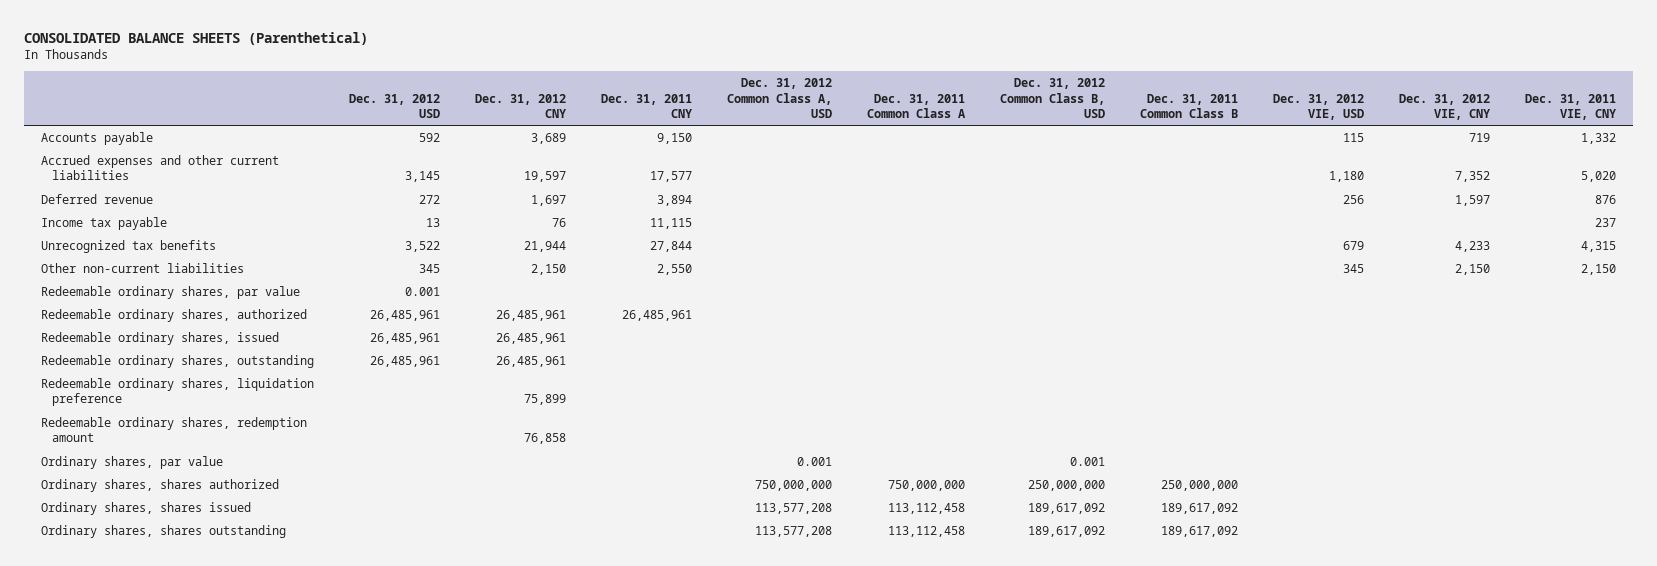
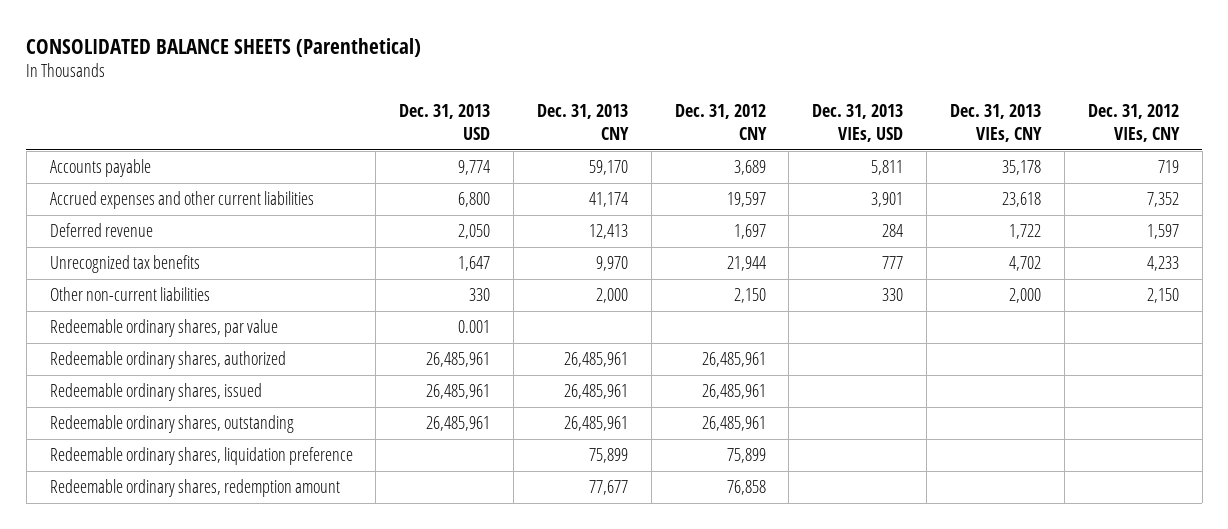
- | Dec. 31, 2012 USD | Dec. 31, 2012 CNY | Dec. 31, 2011 CNY | Dec. 31, 2012 Common Class A, USD | Dec. 31, 2011 Common Class A | Dec. 31, 2012 Common Class B, USD | Dec. 31, 2011 Common Class B | Dec. 31, 2012 VIE, USD | Dec. 31, 2012 VIE, CNY | Dec. 31, 2011 VIE, CNY
+ | Dec. 31, 2013 USD | Dec. 31, 2013 CNY | Dec. 31, 2012 CNY | Dec. 31, 2013 VIEs, USD | Dec. 31, 2013 VIEs, CNY | Dec. 31, 2012 VIEs, CNY
- Income tax payable | 13 | 76 | 11,115 | | | | | | | 237
- Ordinary shares, par value | | | | 0.001 | | 0.001 | | | |
- Ordinary shares, shares authorized | | | | 750,000,000 | 750,000,000 | 250,000,000 | 250,000,000 | | |
- Ordinary shares, shares issued | | | | 113,577,208 | 113,112,458 | 189,617,092 | 189,617,092 | | |
- Ordinary shares, shares outstanding | | | | 113,577,208 | 113,112,458 | 189,617,092 | 189,617,092 | | |

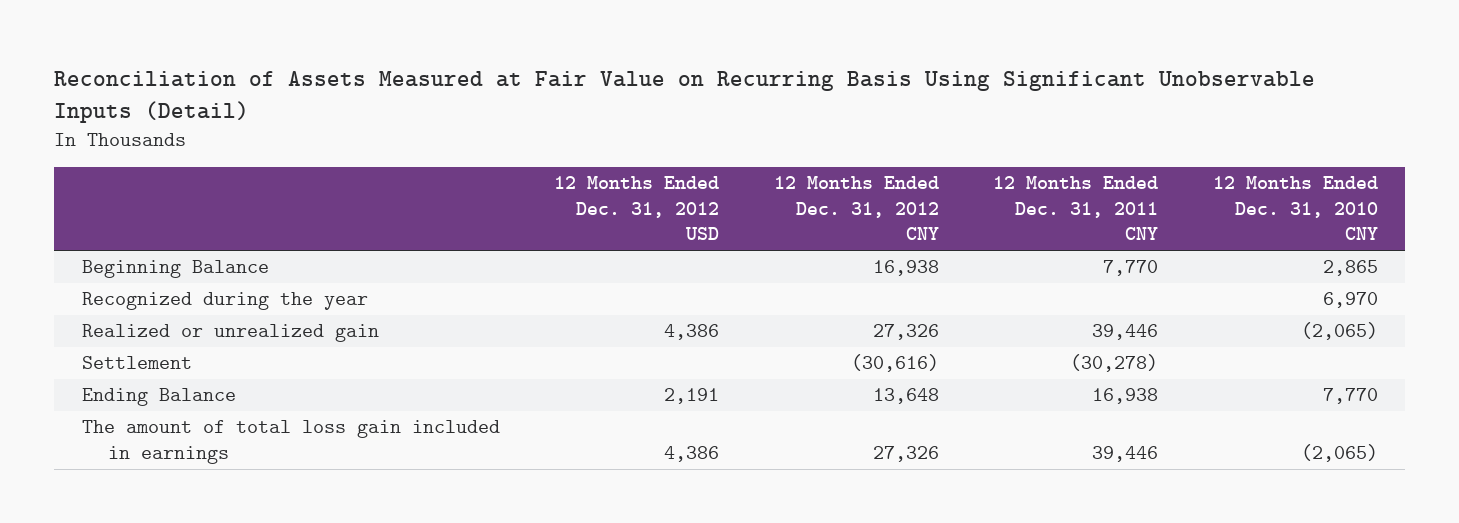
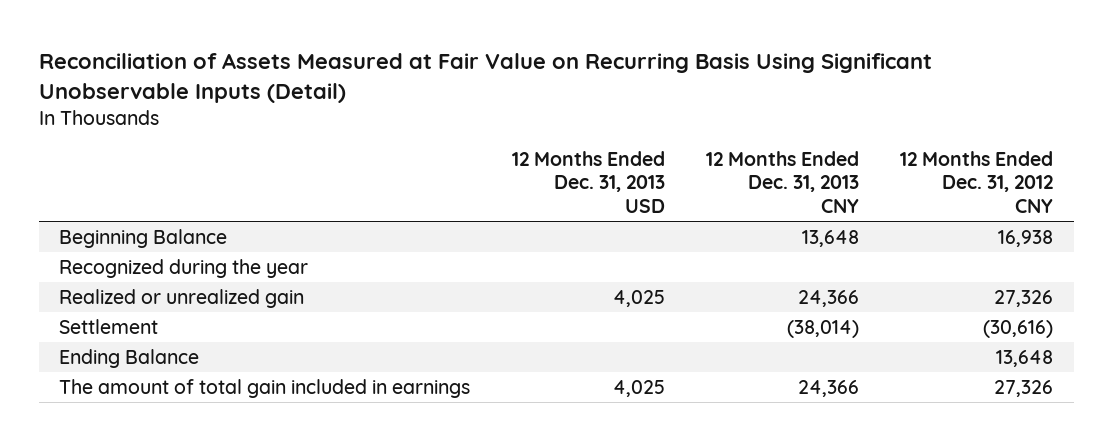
- | 12 Months Ended Dec. 31, 2012 USD | 12 Months Ended Dec. 31, 2012 CNY | 12 Months Ended Dec. 31, 2011 CNY | 12 Months Ended Dec. 31, 2010 CNY
+ | 12 Months Ended Dec. 31, 2013 USD | 12 Months Ended Dec. 31, 2013 CNY | 12 Months Ended Dec. 31, 2012 CNY
- The amount of total loss gain included in earnings | 4,386 | 27,326 | 39,446 | (2,065)
+ The amount of total gain included in earnings | 4,025 | 24,366 | 27,326

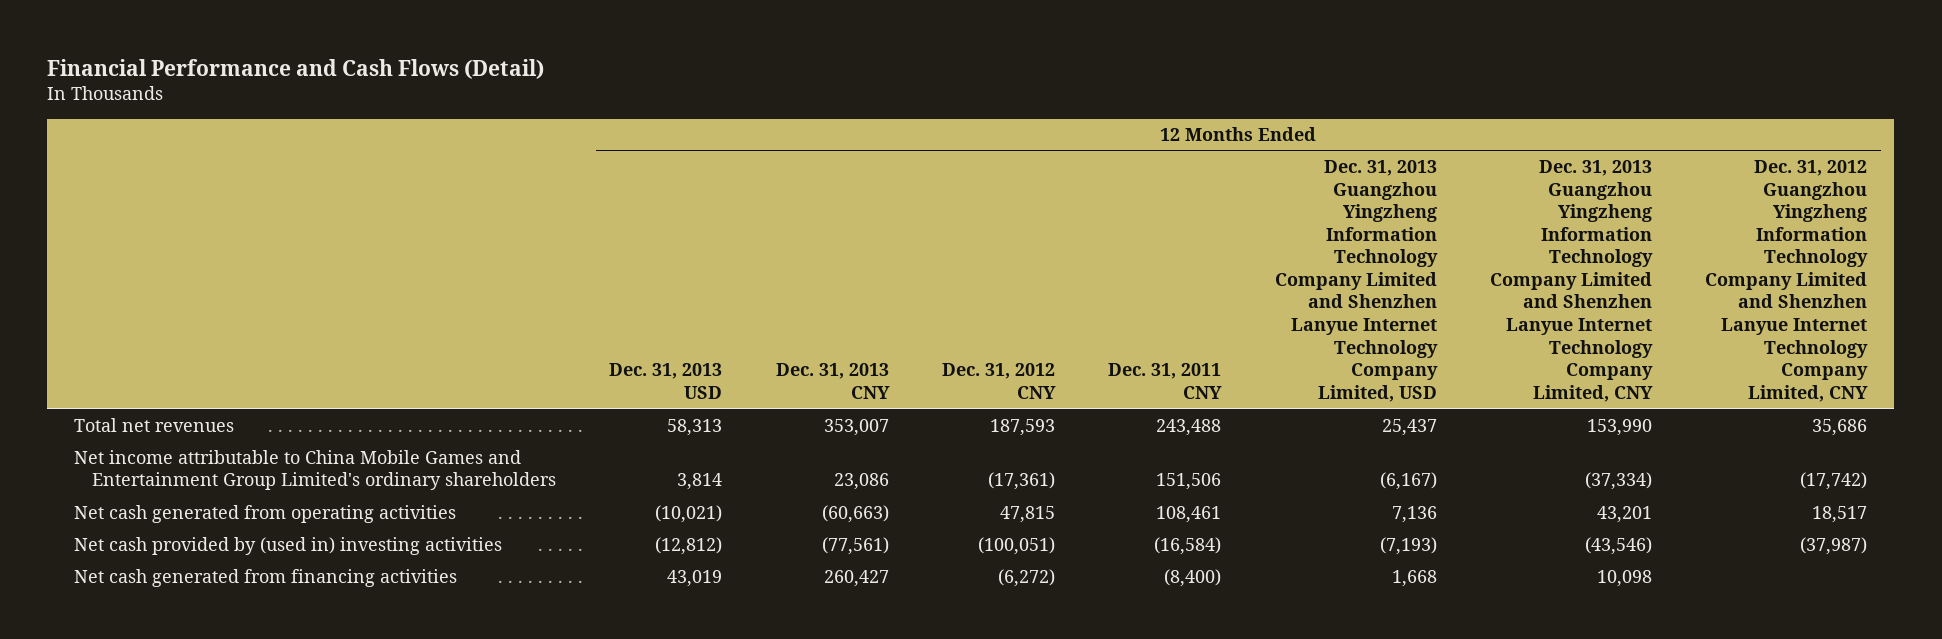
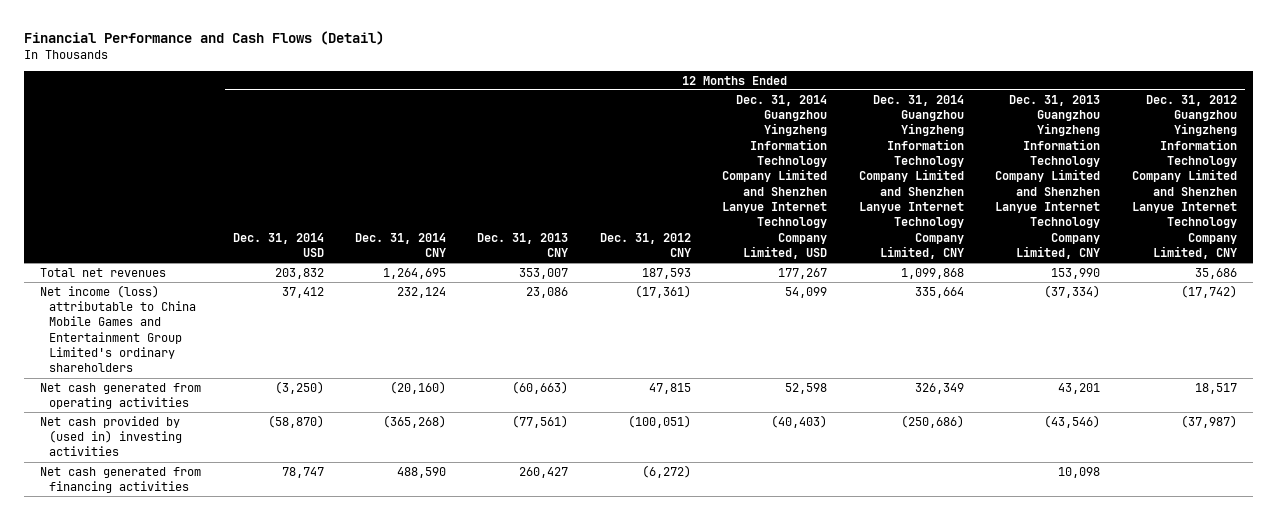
- | 12 Months Ended Dec. 31, 2013 USD | 12 Months Ended Dec. 31, 2013 CNY | 12 Months Ended Dec. 31, 2012 CNY | 12 Months Ended Dec. 31, 2011 CNY | 12 Months Ended Dec. 31, 2013 Guangzhou Yingzheng Information Technology Company Limited and Shenzhen Lanyue Internet Technology Company Limited, USD | 12 Months Ended Dec. 31, 2013 Guangzhou Yingzheng Information Technology Company Limited and Shenzhen Lanyue Internet Technology Company Limited, CNY | 12 Months Ended Dec. 31, 2012 Guangzhou Yingzheng Information Technology Company Limited and Shenzhen Lanyue Internet Technology Company Limited, CNY
+ | 12 Months Ended Dec. 31, 2014 USD | 12 Months Ended Dec. 31, 2014 CNY | 12 Months Ended Dec. 31, 2013 CNY | 12 Months Ended Dec. 31, 2012 CNY | 12 Months Ended Dec. 31, 2014 Guangzhou Yingzheng Information Technology Company Limited and Shenzhen Lanyue Internet Technology Company Limited, USD | 12 Months Ended Dec. 31, 2014 Guangzhou Yingzheng Information Technology Company Limited and Shenzhen Lanyue Internet Technology Company Limited, CNY | 12 Months Ended Dec. 31, 2013 Guangzhou Yingzheng Information Technology Company Limited and Shenzhen Lanyue Internet Technology Company Limited, CNY | 12 Months Ended Dec. 31, 2012 Guangzhou Yingzheng Information Technology Company Limited and Shenzhen Lanyue Internet Technology Company Limited, CNY
- Net income attributable to China Mobile Games and Entertainment Group Limited's ordinary shareholders | 3,814 | 23,086 | (17,361) | 151,506 | (6,167) | (37,334) | (17,742)
+ Net income (loss) attributable to China Mobile Games and Entertainment Group Limited's ordinary shareholders | 37,412 | 232,124 | 23,086 | (17,361) | 54,099 | 335,664 | (37,334) | (17,742)

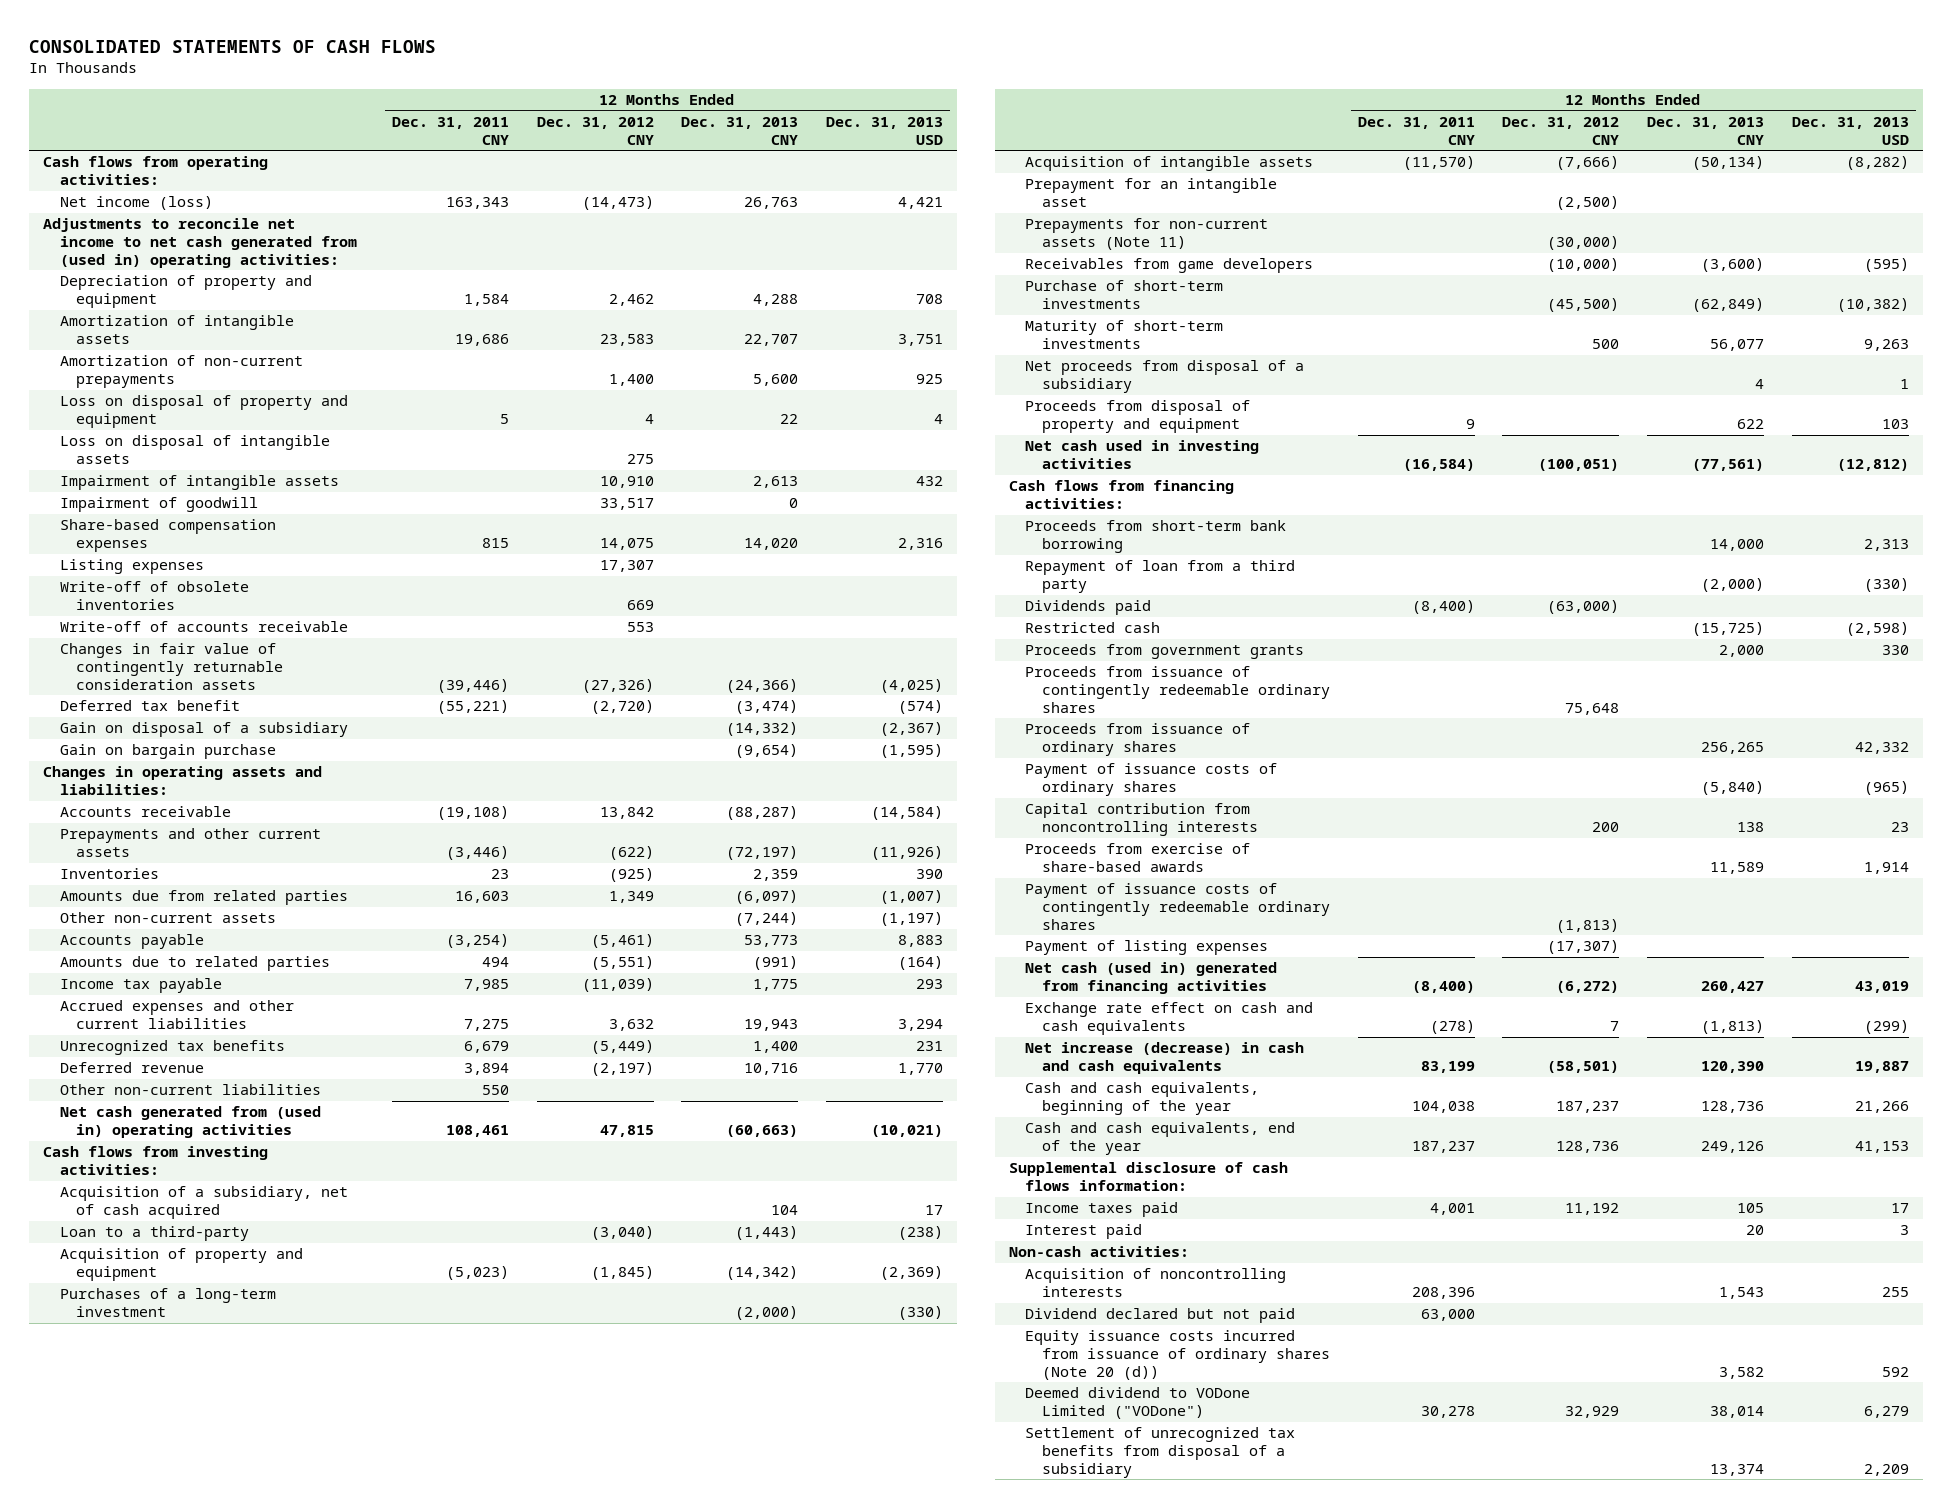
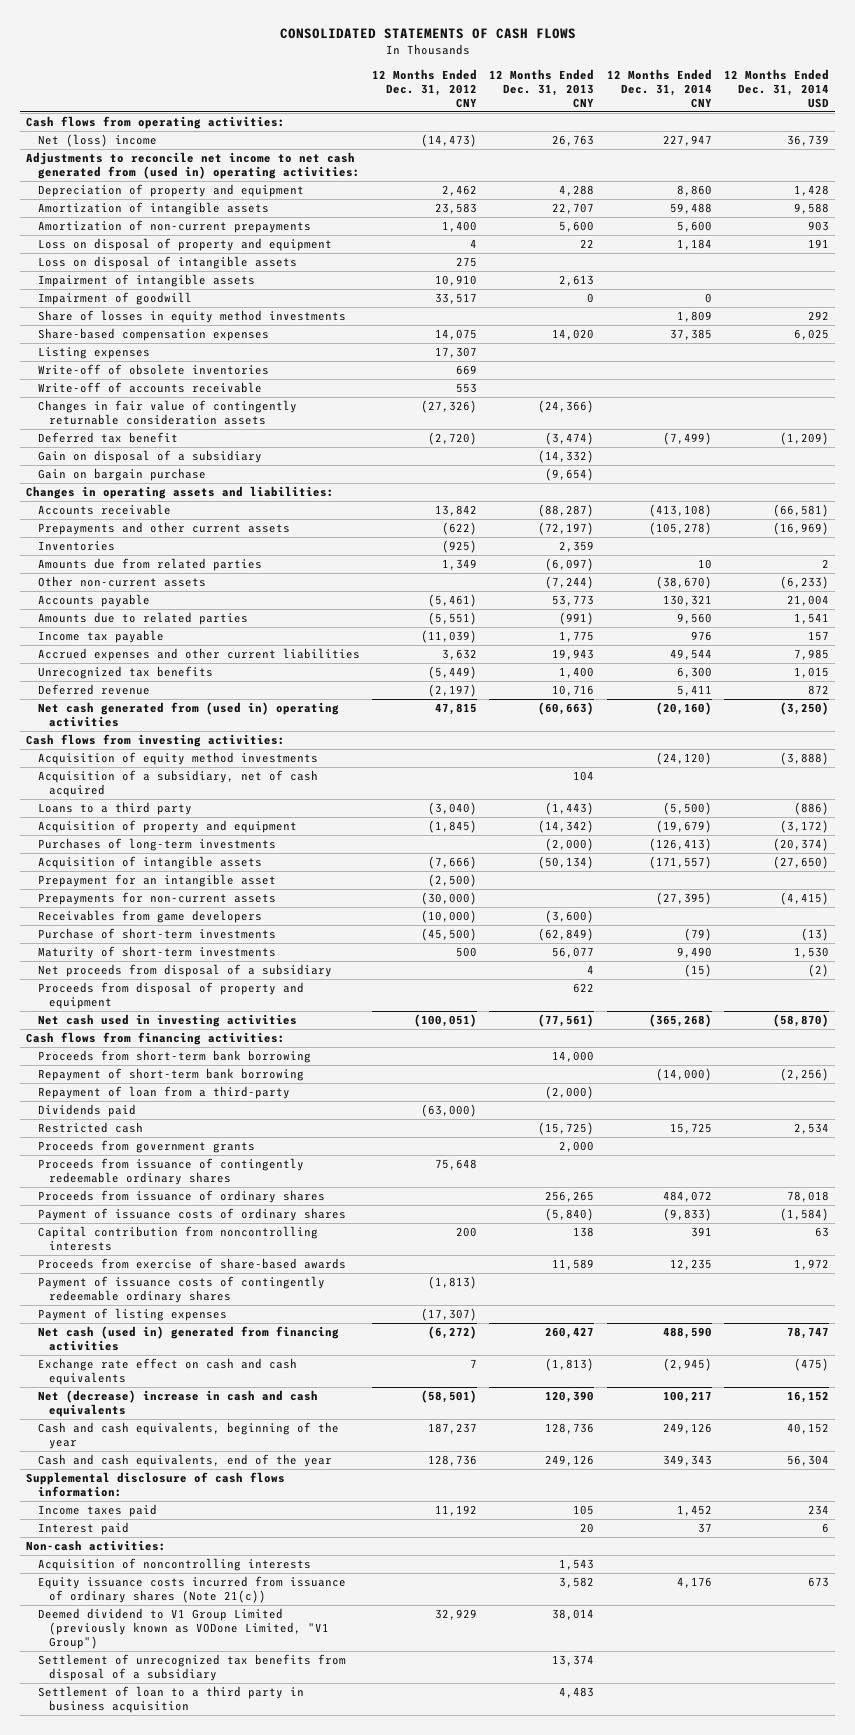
- | 12 Months Ended Dec. 31, 2011 CNY | 12 Months Ended Dec. 31, 2012 CNY | 12 Months Ended Dec. 31, 2013 CNY | 12 Months Ended Dec. 31, 2013 USD
+ | 12 Months Ended Dec. 31, 2012 CNY | 12 Months Ended Dec. 31, 2013 CNY | 12 Months Ended Dec. 31, 2014 CNY | 12 Months Ended Dec. 31, 2014 USD
- Net income (loss) | 163,343 | (14,473) | 26,763 | 4,421
+ Net (loss) income | (14,473) | 26,763 | 227,947 | 36,739
+ Share of losses in equity method investments | | | 1,809 | 292
- Other non-current liabilities | 550 | | |
+ Acquisition of equity method investments | | | (24,120) | (3,888)
- Loan to a third-party | | (3,040) | (1,443) | (238)
+ Loans to a third party | (3,040) | (1,443) | (5,500) | (886)
- Purchases of a long-term investment | | | (2,000) | (330)
+ Purchases of long-term investments | | (2,000) | (126,413) | (20,374)
- Prepayments for non-current assets (Note 11) | | (30,000) | |
+ Prepayments for non-current assets | (30,000) | | (27,395) | (4,415)
- Repayment of loan from a third party | | | (2,000) | (330)
+ Repayment of short-term bank borrowing | | | (14,000) | (2,256)
+ Repayment of loan from a third-party | | (2,000) | |
- Net increase (decrease) in cash and cash equivalents | 83,199 | (58,501) | 120,390 | 19,887
+ Net (decrease) increase in cash and cash equivalents | (58,501) | 120,390 | 100,217 | 16,152
- Dividend declared but not paid | 63,000 | | |
- Equity issuance costs incurred from issuance of ordinary shares (Note 20 (d)) | | | 3,582 | 592
- Deemed dividend to VODone Limited ("VODone") | 30,278 | 32,929 | 38,014 | 6,279
+ Equity issuance costs incurred from issuance of ordinary shares (Note 21(c)) | | 3,582 | 4,176 | 673
+ Deemed dividend to V1 Group Limited (previously known as VODone Limited, "V1 Group") | 32,929 | 38,014 | |
+ Settlement of loan to a third party in business acquisition | | 4,483 | |

